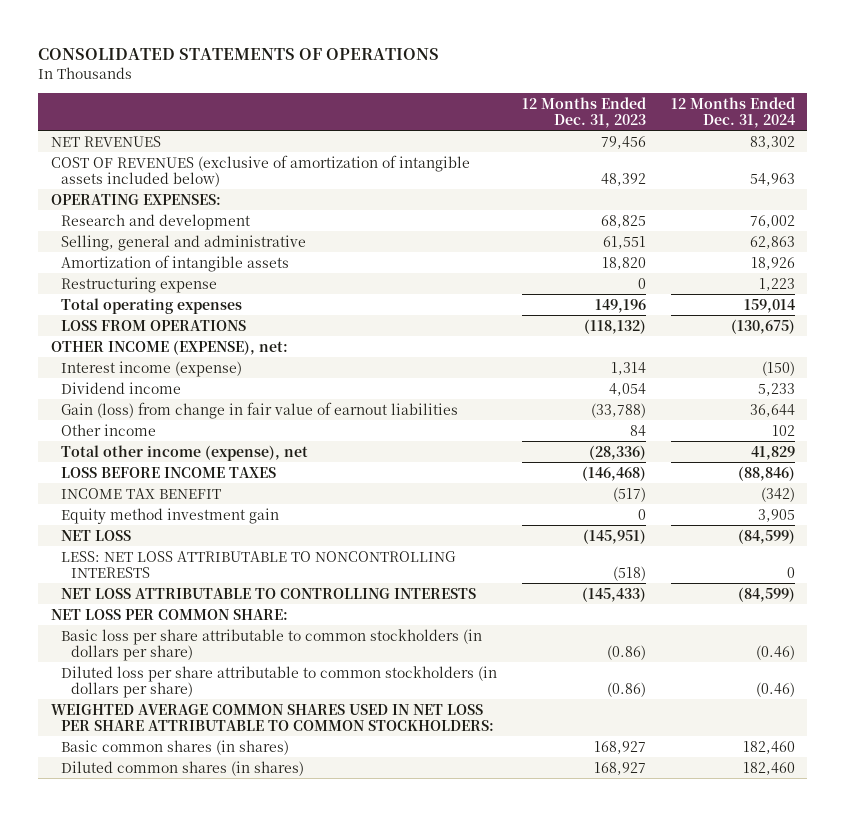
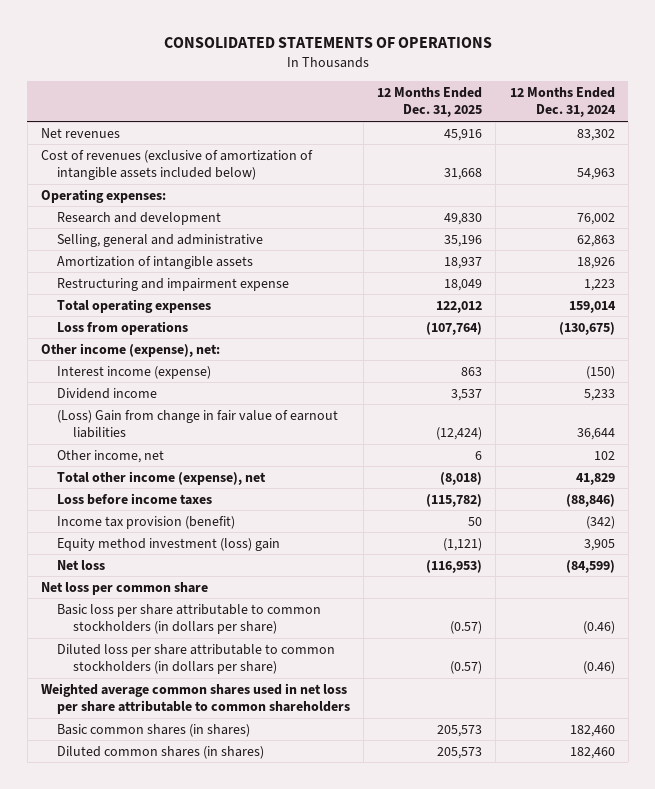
- | 12 Months Ended Dec. 31, 2023 | 12 Months Ended Dec. 31, 2024
+ | 12 Months Ended Dec. 31, 2025 | 12 Months Ended Dec. 31, 2024
- NET REVENUES | 79,456 | 83,302
- COST OF REVENUES (exclusive of amortization of intangible assets included below) | 48,392 | 54,963
- OPERATING EXPENSES:
+ Net revenues | 45,916 | 83,302
+ Cost of revenues (exclusive of amortization of intangible assets included below) | 31,668 | 54,963
+ Operating expenses:
- Restructuring expense | 0 | 1,223
+ Restructuring and impairment expense | 18,049 | 1,223
- LOSS FROM OPERATIONS | (118,132) | (130,675)
- OTHER INCOME (EXPENSE), net:
+ Loss from operations | (107,764) | (130,675)
+ Other income (expense), net:
- Gain (loss) from change in fair value of earnout liabilities | (33,788) | 36,644
- Other income | 84 | 102
+ (Loss) Gain from change in fair value of earnout liabilities | (12,424) | 36,644
+ Other income, net | 6 | 102
- LOSS BEFORE INCOME TAXES | (146,468) | (88,846)
- INCOME TAX BENEFIT | (517) | (342)
- Equity method investment gain | 0 | 3,905
- NET LOSS | (145,951) | (84,599)
- LESS: NET LOSS ATTRIBUTABLE TO NONCONTROLLING INTERESTS | (518) | 0
- NET LOSS ATTRIBUTABLE TO CONTROLLING INTERESTS | (145,433) | (84,599)
- NET LOSS PER COMMON SHARE:
+ Loss before income taxes | (115,782) | (88,846)
+ Income tax provision (benefit) | 50 | (342)
+ Equity method investment (loss) gain | (1,121) | 3,905
+ Net loss | (116,953) | (84,599)
+ Net loss per common share
- WEIGHTED AVERAGE COMMON SHARES USED IN NET LOSS PER SHARE ATTRIBUTABLE TO COMMON STOCKHOLDERS:
+ Weighted average common shares used in net loss per share attributable to common shareholders

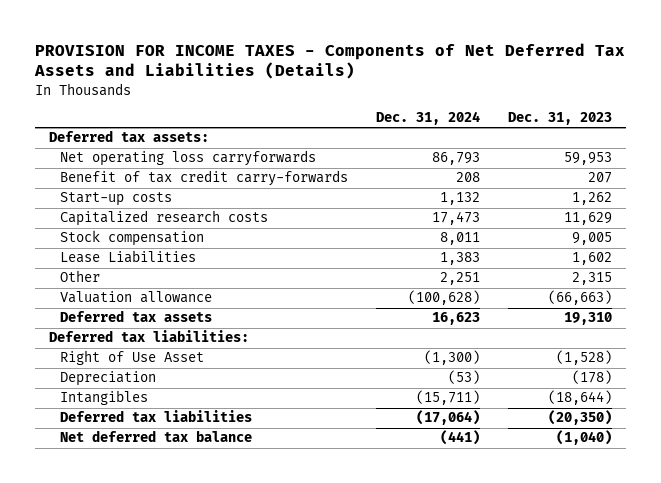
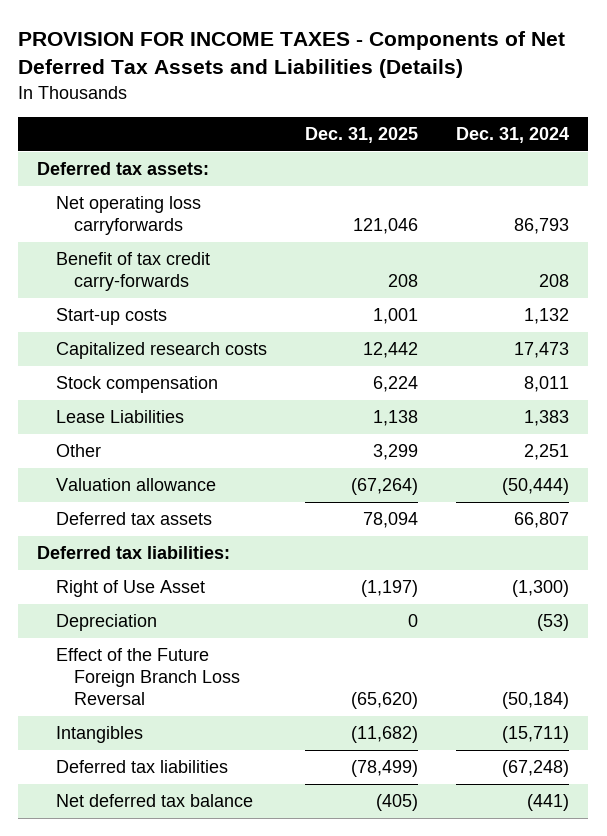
- | Dec. 31, 2024 | Dec. 31, 2023
+ | Dec. 31, 2025 | Dec. 31, 2024
- Valuation allowance | (100,628) | (66,663)
- Deferred tax assets | 16,623 | 19,310
+ Valuation allowance | (67,264) | (50,444)
+ Deferred tax assets | 78,094 | 66,807
+ Effect of the Future Foreign Branch Loss Reversal | (65,620) | (50,184)
- Deferred tax liabilities | (17,064) | (20,350)
+ Deferred tax liabilities | (78,499) | (67,248)

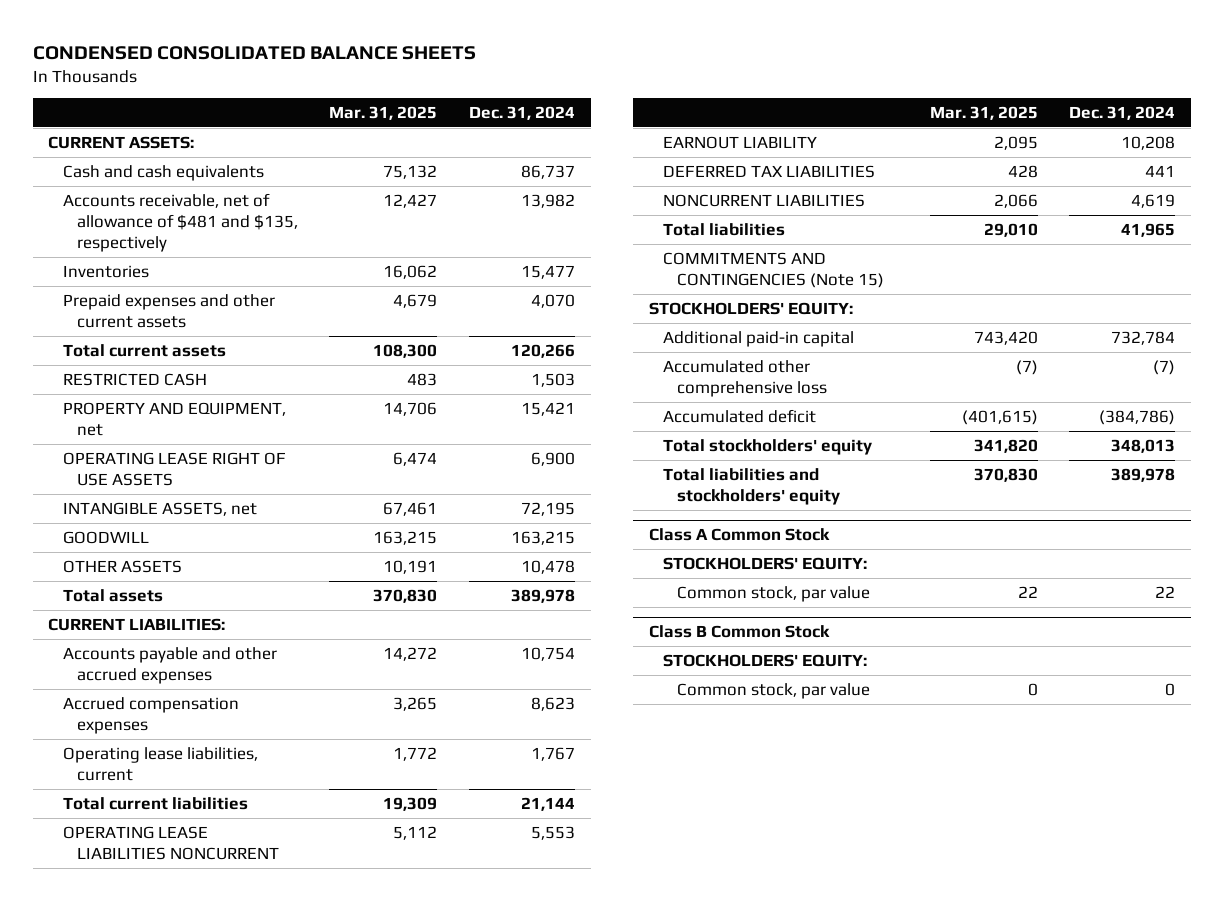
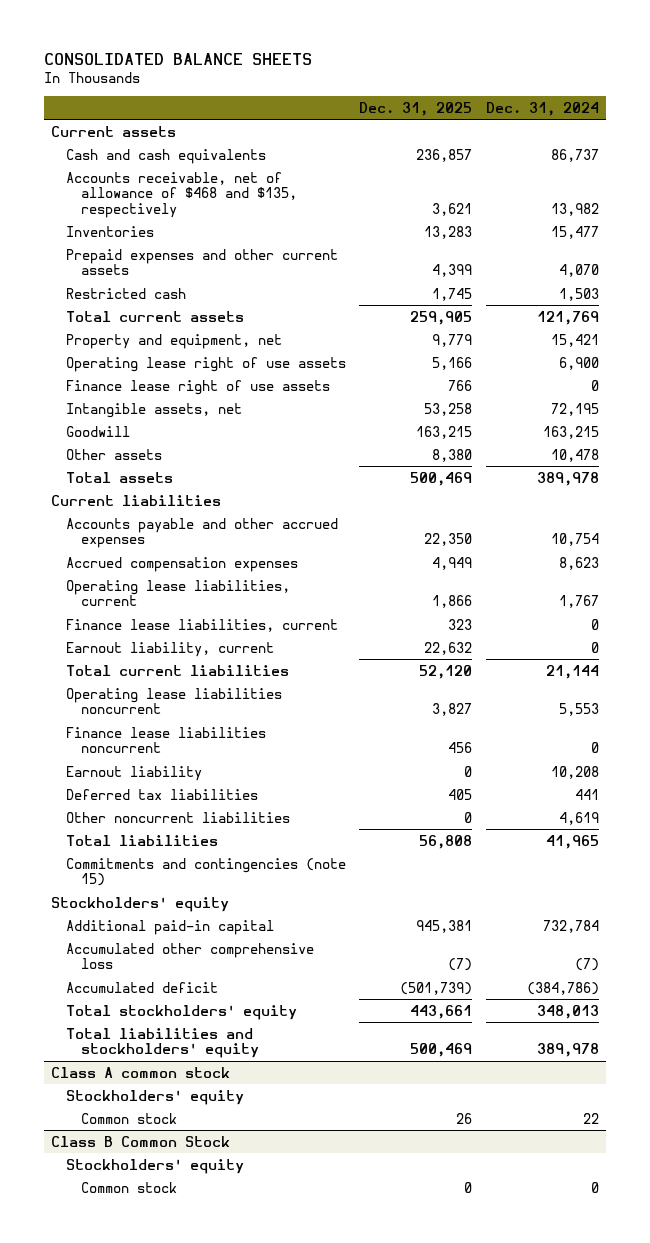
- CONDENSED CONSOLIDATED BALANCE SHEETS
+ CONSOLIDATED BALANCE SHEETS
- | Mar. 31, 2025 | Dec. 31, 2024
+ | Dec. 31, 2025 | Dec. 31, 2024
- CURRENT ASSETS:
+ Current assets
- Accounts receivable, net of allowance of $481 and $135, respectively | 12,427 | 13,982
+ Accounts receivable, net of allowance of $468 and $135, respectively | 3,621 | 13,982
- Total current assets | 108,300 | 120,266
- RESTRICTED CASH | 483 | 1,503
- PROPERTY AND EQUIPMENT, net | 14,706 | 15,421
- OPERATING LEASE RIGHT OF USE ASSETS | 6,474 | 6,900
- INTANGIBLE ASSETS, net | 67,461 | 72,195
- GOODWILL | 163,215 | 163,215
- OTHER ASSETS | 10,191 | 10,478
+ Restricted cash | 1,745 | 1,503
+ Total current assets | 259,905 | 121,769
+ Property and equipment, net | 9,779 | 15,421
+ Operating lease right of use assets | 5,166 | 6,900
+ Finance lease right of use assets | 766 | 0
+ Intangible assets, net | 53,258 | 72,195
+ Goodwill | 163,215 | 163,215
+ Other assets | 8,380 | 10,478
- CURRENT LIABILITIES:
+ Current liabilities
+ Finance lease liabilities, current | 323 | 0
+ Earnout liability, current | 22,632 | 0
- OPERATING LEASE LIABILITIES NONCURRENT | 5,112 | 5,553
- EARNOUT LIABILITY | 2,095 | 10,208
- DEFERRED TAX LIABILITIES | 428 | 441
- NONCURRENT LIABILITIES | 2,066 | 4,619
+ Operating lease liabilities noncurrent | 3,827 | 5,553
+ Finance lease liabilities noncurrent | 456 | 0
+ Earnout liability | 0 | 10,208
+ Deferred tax liabilities | 405 | 441
+ Other noncurrent liabilities | 0 | 4,619
- COMMITMENTS AND CONTINGENCIES (Note 15)
- STOCKHOLDERS' EQUITY:
+ Commitments and contingencies (note 15)
+ Stockholders' equity
- Class A Common Stock
- STOCKHOLDERS' EQUITY:
- Common stock, par value | 22 | 22
+ Class A common stock
+ Stockholders' equity
+ Common stock | 26 | 22
@ Class B Common Stock
- STOCKHOLDERS' EQUITY:
- Common stock, par value | 0 | 0
+ Stockholders' equity
+ Common stock | 0 | 0

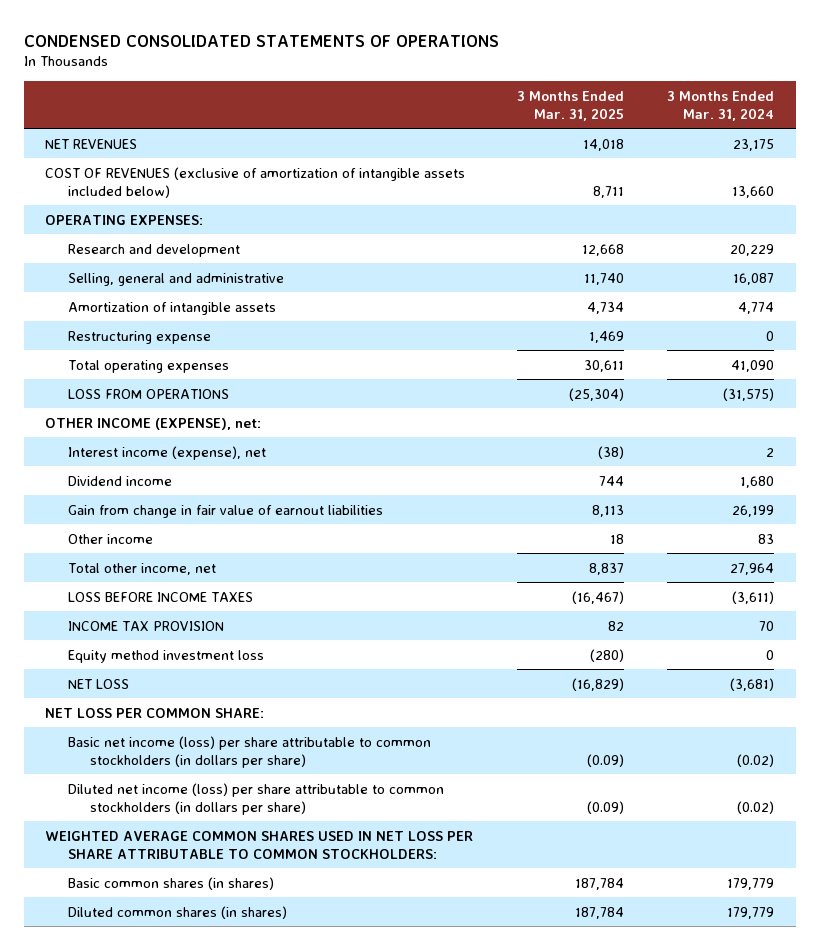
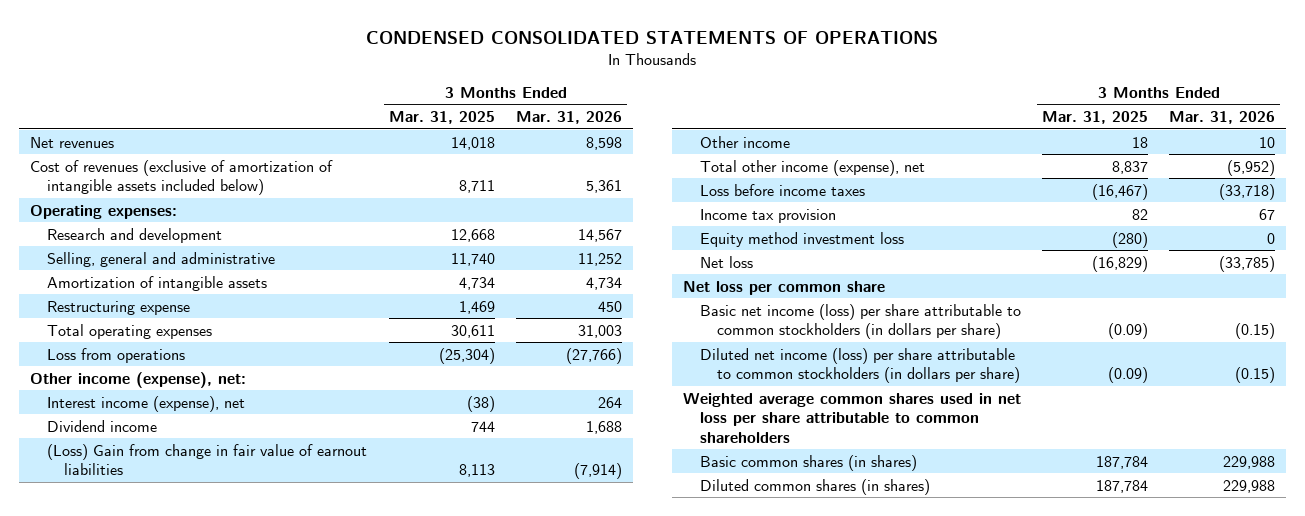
- | 3 Months Ended Mar. 31, 2025 | 3 Months Ended Mar. 31, 2024
+ | 3 Months Ended Mar. 31, 2025 | 3 Months Ended Mar. 31, 2026
- NET REVENUES | 14,018 | 23,175
- COST OF REVENUES (exclusive of amortization of intangible assets included below) | 8,711 | 13,660
- OPERATING EXPENSES:
+ Net revenues | 14,018 | 8,598
+ Cost of revenues (exclusive of amortization of intangible assets included below) | 8,711 | 5,361
+ Operating expenses:
- LOSS FROM OPERATIONS | (25,304) | (31,575)
- OTHER INCOME (EXPENSE), net:
+ Loss from operations | (25,304) | (27,766)
+ Other income (expense), net:
- Gain from change in fair value of earnout liabilities | 8,113 | 26,199
+ (Loss) Gain from change in fair value of earnout liabilities | 8,113 | (7,914)
- Total other income, net | 8,837 | 27,964
- LOSS BEFORE INCOME TAXES | (16,467) | (3,611)
- INCOME TAX PROVISION | 82 | 70
+ Total other income (expense), net | 8,837 | (5,952)
+ Loss before income taxes | (16,467) | (33,718)
+ Income tax provision | 82 | 67
- NET LOSS | (16,829) | (3,681)
- NET LOSS PER COMMON SHARE:
+ Net loss | (16,829) | (33,785)
+ Net loss per common share
- WEIGHTED AVERAGE COMMON SHARES USED IN NET LOSS PER SHARE ATTRIBUTABLE TO COMMON STOCKHOLDERS:
+ Weighted average common shares used in net loss per share attributable to common shareholders

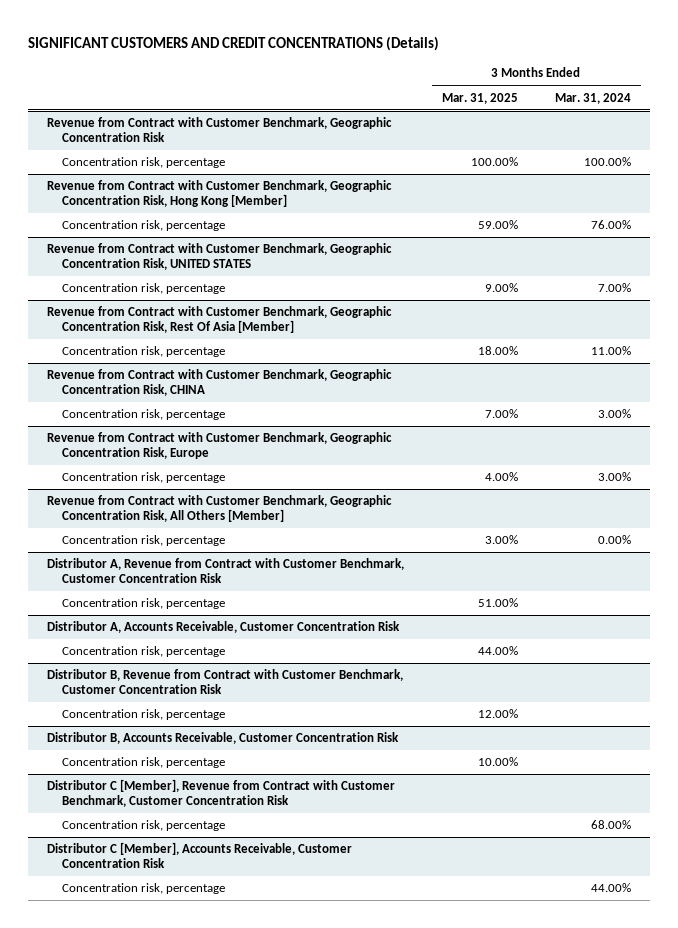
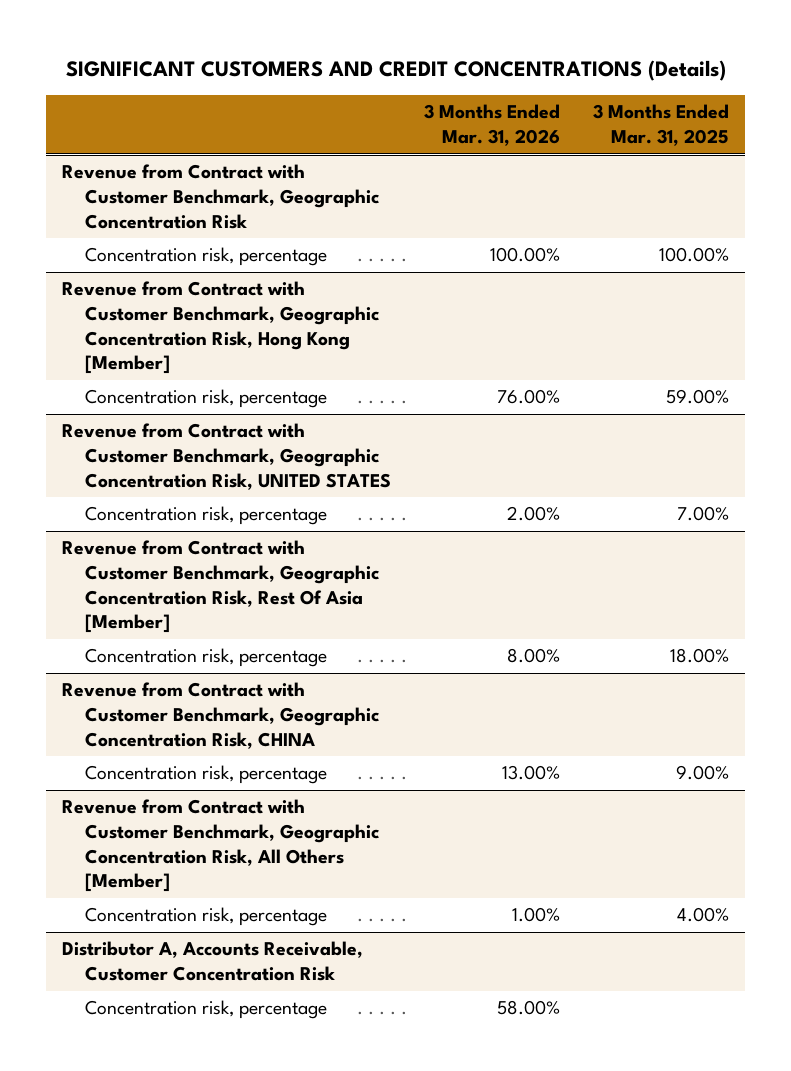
- | 3 Months Ended Mar. 31, 2025 | 3 Months Ended Mar. 31, 2024
+ | 3 Months Ended Mar. 31, 2026 | 3 Months Ended Mar. 31, 2025
@ Revenue from Contract with Customer Benchmark, Geographic Concentration Risk, UNITED STATES
- Concentration risk, percentage | 9.00% | 7.00%
+ Concentration risk, percentage | 2.00% | 7.00%
@ Revenue from Contract with Customer Benchmark, Geographic Concentration Risk, CHINA
- Concentration risk, percentage | 7.00% | 3.00%
- Revenue from Contract with Customer Benchmark, Geographic Concentration Risk, Europe
- Concentration risk, percentage | 4.00% | 3.00%
@ Revenue from Contract with Customer Benchmark, Geographic Concentration Risk, CHINA
+ Concentration risk, percentage | 13.00% | 9.00%
@ Revenue from Contract with Customer Benchmark, Geographic Concentration Risk, All Others [Member]
- Concentration risk, percentage | 3.00% | 0.00%
- Distributor A, Revenue from Contract with Customer Benchmark, Customer Concentration Risk
- Concentration risk, percentage | 51.00% |
@ Revenue from Contract with Customer Benchmark, Geographic Concentration Risk, All Others [Member]
+ Concentration risk, percentage | 1.00% | 4.00%
@ Distributor A, Accounts Receivable, Customer Concentration Risk
- Concentration risk, percentage | 44.00% |
- Distributor B, Revenue from Contract with Customer Benchmark, Customer Concentration Risk
- Concentration risk, percentage | 12.00% |
- Distributor B, Accounts Receivable, Customer Concentration Risk
- Concentration risk, percentage | 10.00% |
- Distributor C [Member], Revenue from Contract with Customer Benchmark, Customer Concentration Risk
- Distributor C [Member], Accounts Receivable, Customer Concentration Risk
- Concentration risk, percentage | | 44.00%

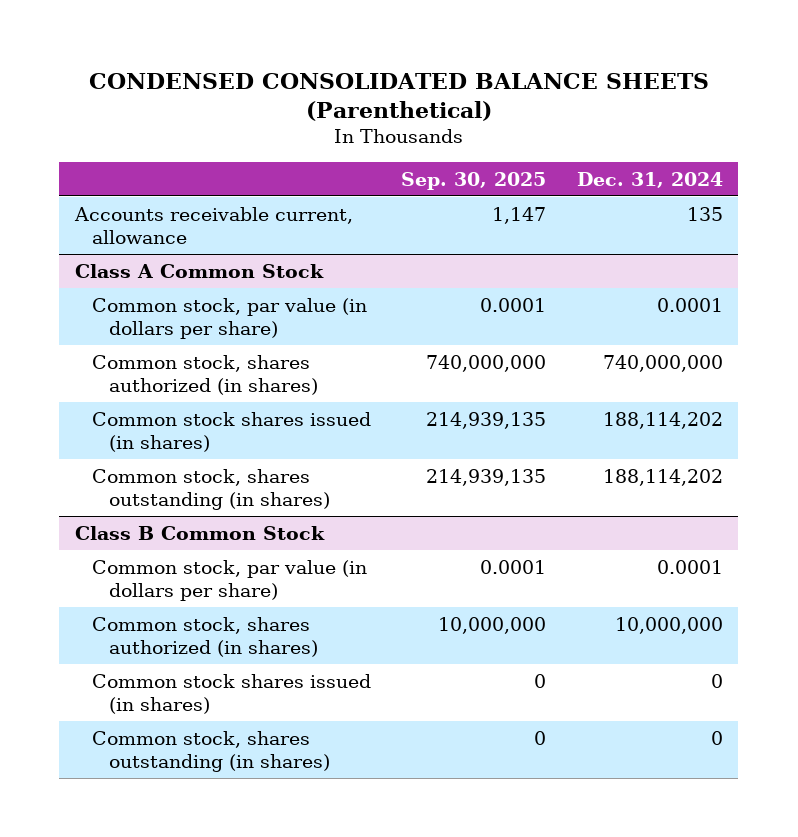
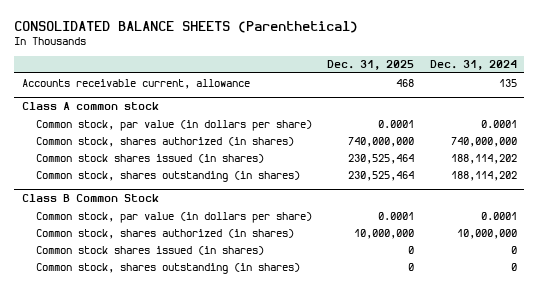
- CONDENSED CONSOLIDATED BALANCE SHEETS (Parenthetical)
+ CONSOLIDATED BALANCE SHEETS (Parenthetical)
- | Sep. 30, 2025 | Dec. 31, 2024
+ | Dec. 31, 2025 | Dec. 31, 2024
- Class A Common Stock
+ Class A common stock

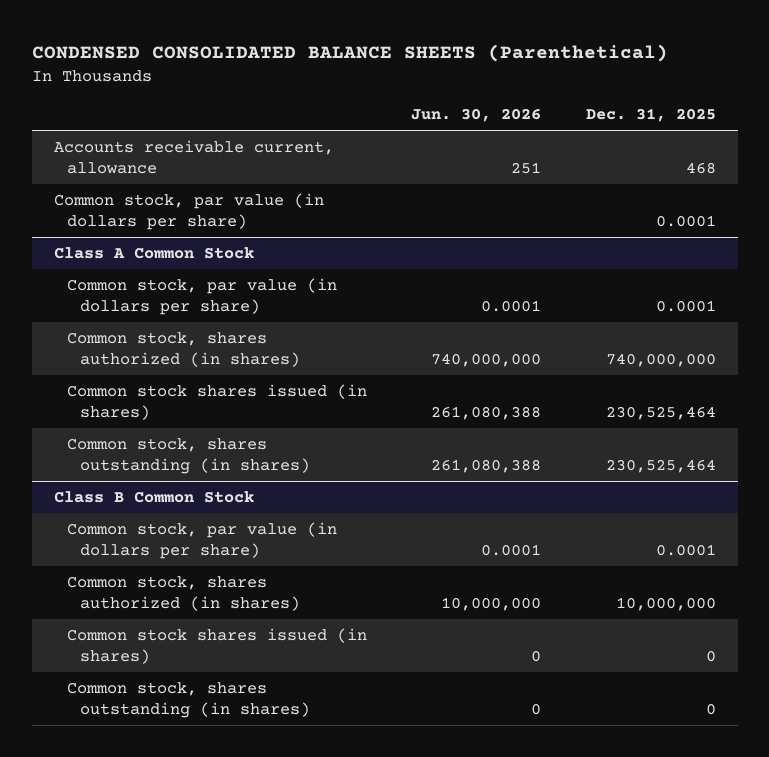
- CONSOLIDATED BALANCE SHEETS (Parenthetical)
+ CONDENSED CONSOLIDATED BALANCE SHEETS (Parenthetical)
- | Dec. 31, 2025 | Dec. 31, 2024
+ | Jun. 30, 2026 | Dec. 31, 2025
- Class A common stock
+ Class A Common Stock
+ Common stock, par value (in dollars per share) | 0.0001 | 0.0001

